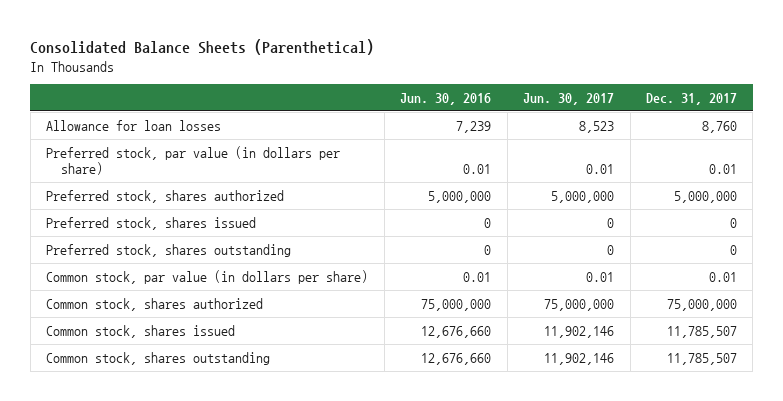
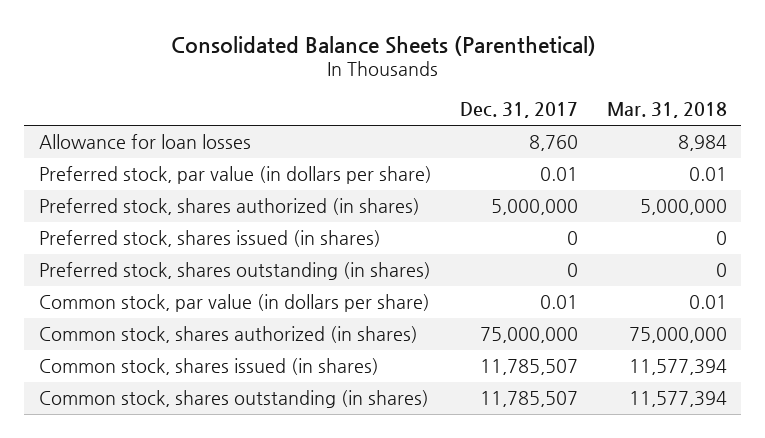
- | Jun. 30, 2016 | Jun. 30, 2017 | Dec. 31, 2017
+ | Dec. 31, 2017 | Mar. 31, 2018
- Preferred stock, shares authorized | 5,000,000 | 5,000,000 | 5,000,000
- Preferred stock, shares issued | 0 | 0 | 0
- Preferred stock, shares outstanding | 0 | 0 | 0
+ Preferred stock, shares authorized (in shares) | 5,000,000 | 5,000,000
+ Preferred stock, shares issued (in shares) | 0 | 0
+ Preferred stock, shares outstanding (in shares) | 0 | 0
- Common stock, shares authorized | 75,000,000 | 75,000,000 | 75,000,000
- Common stock, shares issued | 12,676,660 | 11,902,146 | 11,785,507
- Common stock, shares outstanding | 12,676,660 | 11,902,146 | 11,785,507
+ Common stock, shares authorized (in shares) | 75,000,000 | 75,000,000
+ Common stock, shares issued (in shares) | 11,785,507 | 11,577,394
+ Common stock, shares outstanding (in shares) | 11,785,507 | 11,577,394

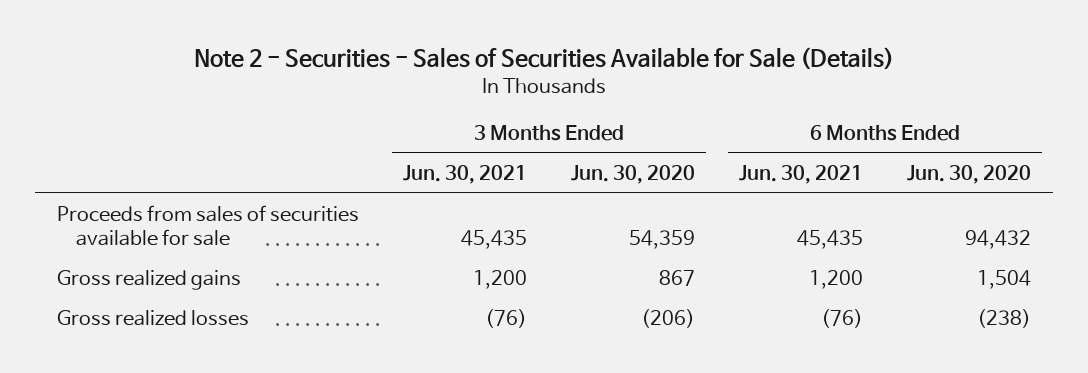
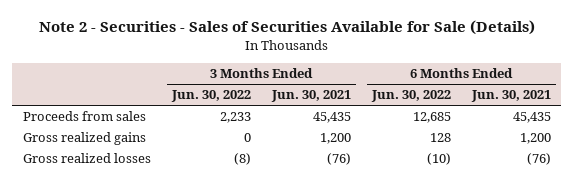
- | 3 Months Ended Jun. 30, 2021 | 3 Months Ended Jun. 30, 2020 | 6 Months Ended Jun. 30, 2021 | 6 Months Ended Jun. 30, 2020
+ | 3 Months Ended Jun. 30, 2022 | 3 Months Ended Jun. 30, 2021 | 6 Months Ended Jun. 30, 2022 | 6 Months Ended Jun. 30, 2021
- Proceeds from sales of securities available for sale | 45,435 | 54,359 | 45,435 | 94,432
+ Proceeds from sales | 2,233 | 45,435 | 12,685 | 45,435

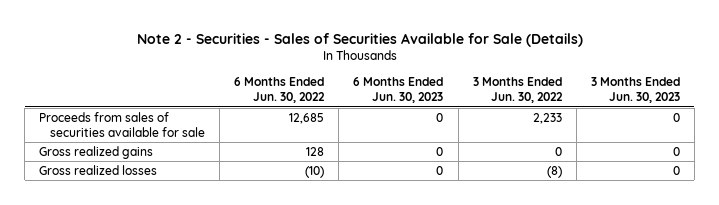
- | 3 Months Ended Jun. 30, 2022 | 3 Months Ended Jun. 30, 2021 | 6 Months Ended Jun. 30, 2022 | 6 Months Ended Jun. 30, 2021
+ | 6 Months Ended Jun. 30, 2022 | 6 Months Ended Jun. 30, 2023 | 3 Months Ended Jun. 30, 2022 | 3 Months Ended Jun. 30, 2023
- Proceeds from sales | 2,233 | 45,435 | 12,685 | 45,435
+ Proceeds from sales of securities available for sale | 12,685 | 0 | 2,233 | 0

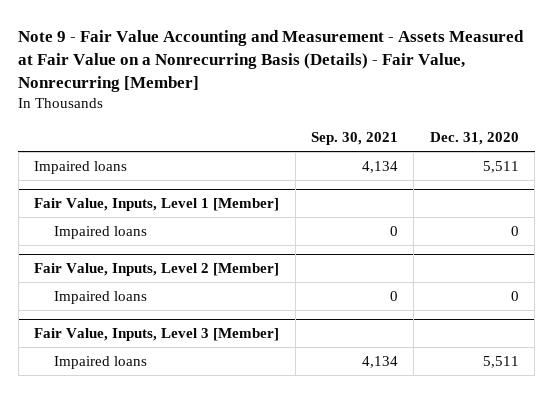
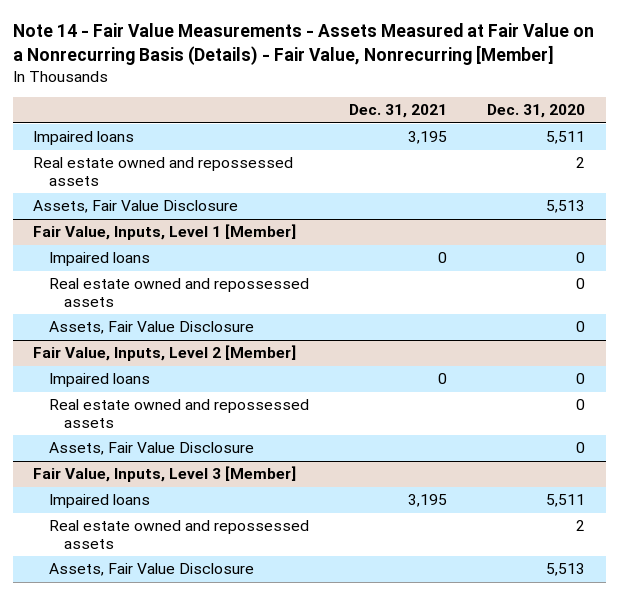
- Note 9 - Fair Value Accounting and Measurement - Assets Measured at Fair Value on a Nonrecurring Basis (Details) - Fair Value, Nonrecurring [Member]
+ Note 14 - Fair Value Measurements - Assets Measured at Fair Value on a Nonrecurring Basis (Details) - Fair Value, Nonrecurring [Member]
- | Sep. 30, 2021 | Dec. 31, 2020
+ | Dec. 31, 2021 | Dec. 31, 2020
+ Real estate owned and repossessed assets | | 2
+ Assets, Fair Value Disclosure | | 5,513
@ Fair Value, Inputs, Level 1 [Member]
+ Real estate owned and repossessed assets | | 0
+ Assets, Fair Value Disclosure | | 0
@ Fair Value, Inputs, Level 2 [Member]
+ Real estate owned and repossessed assets | | 0
+ Assets, Fair Value Disclosure | | 0
@ Fair Value, Inputs, Level 3 [Member]
+ Real estate owned and repossessed assets | | 2
+ Assets, Fair Value Disclosure | | 5,513

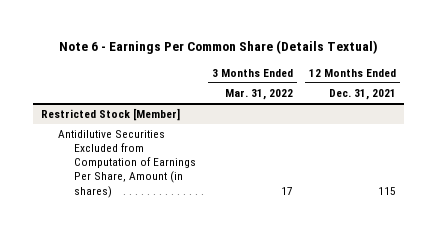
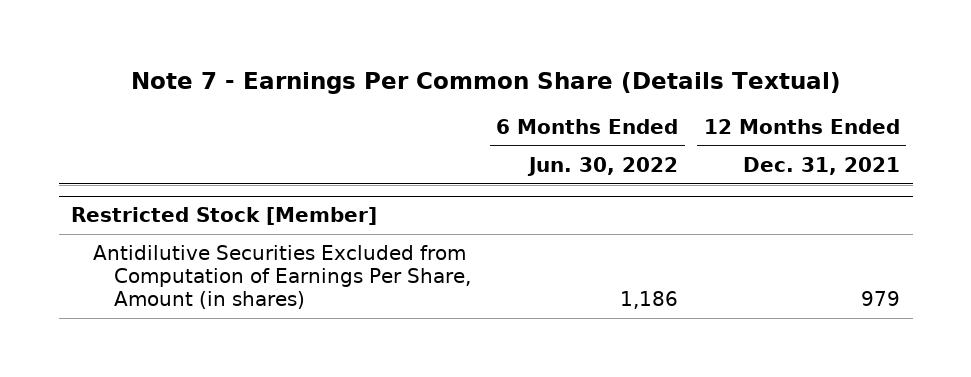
- Note 6 - Earnings Per Common Share (Details Textual)
+ Note 7 - Earnings Per Common Share (Details Textual)
- | 3 Months Ended Mar. 31, 2022 | 12 Months Ended Dec. 31, 2021
+ | 6 Months Ended Jun. 30, 2022 | 12 Months Ended Dec. 31, 2021
@ Restricted Stock [Member]
- Antidilutive Securities Excluded from Computation of Earnings Per Share, Amount (in shares) | 17 | 115
+ Antidilutive Securities Excluded from Computation of Earnings Per Share, Amount (in shares) | 1,186 | 979

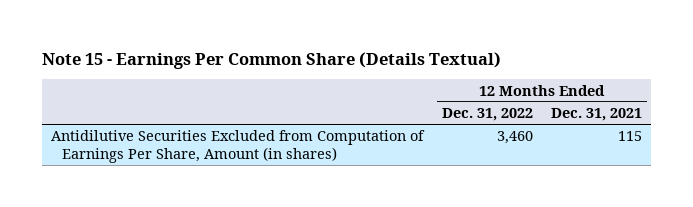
- Note 7 - Earnings Per Common Share (Details Textual)
+ Note 15 - Earnings Per Common Share (Details Textual)
- | 6 Months Ended Jun. 30, 2022 | 12 Months Ended Dec. 31, 2021
+ | 12 Months Ended Dec. 31, 2022 | 12 Months Ended Dec. 31, 2021
- Restricted Stock [Member]
- Antidilutive Securities Excluded from Computation of Earnings Per Share, Amount (in shares) | 1,186 | 979
+ Antidilutive Securities Excluded from Computation of Earnings Per Share, Amount (in shares) | 3,460 | 115

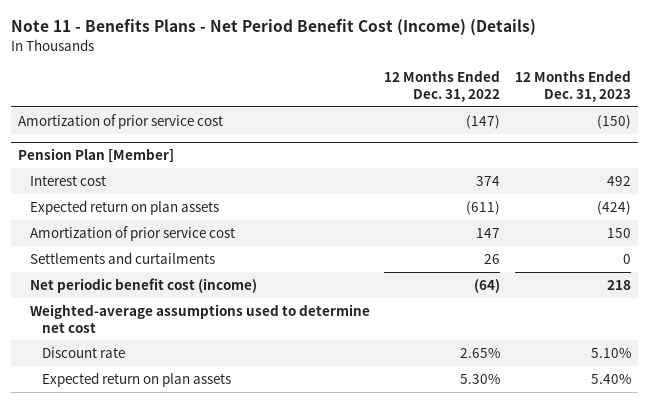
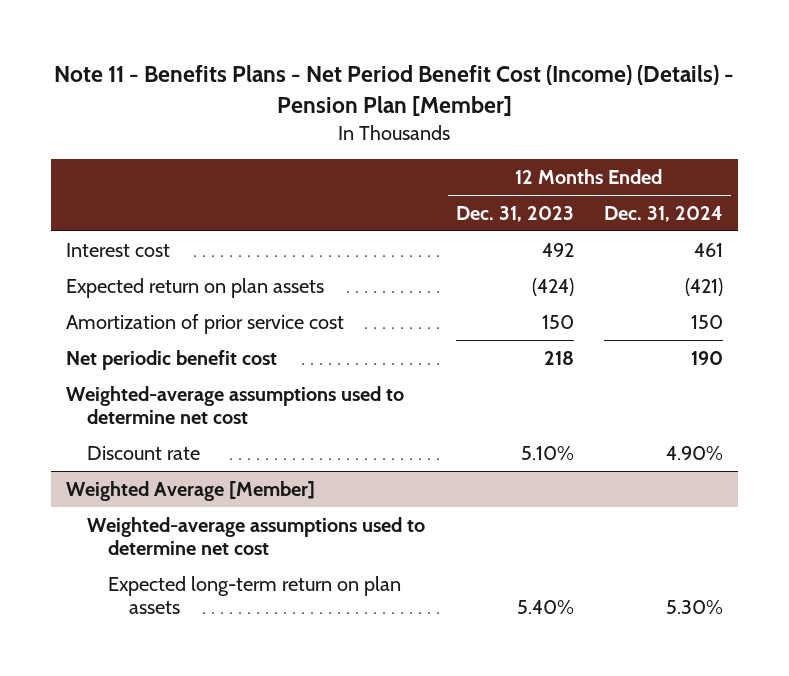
- Note 11 - Benefits Plans - Net Period Benefit Cost (Income) (Details)
+ Note 11 - Benefits Plans - Net Period Benefit Cost (Income) (Details) - Pension Plan [Member]
- | 12 Months Ended Dec. 31, 2022 | 12 Months Ended Dec. 31, 2023
+ | 12 Months Ended Dec. 31, 2023 | 12 Months Ended Dec. 31, 2024
- Amortization of prior service cost | (147) | (150)
- Pension Plan [Member]
- Settlements and curtailments | 26 | 0
- Net periodic benefit cost (income) | (64) | 218
+ Net periodic benefit cost | 218 | 190
- Expected return on plan assets | 5.30% | 5.40%
+ Weighted Average [Member]
+ Weighted-average assumptions used to determine net cost
+ Expected long-term return on plan assets | 5.40% | 5.30%

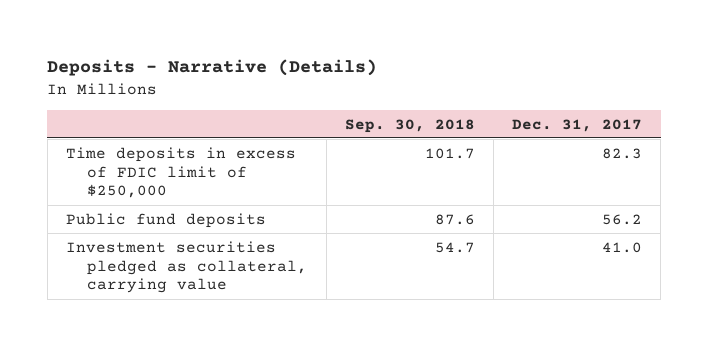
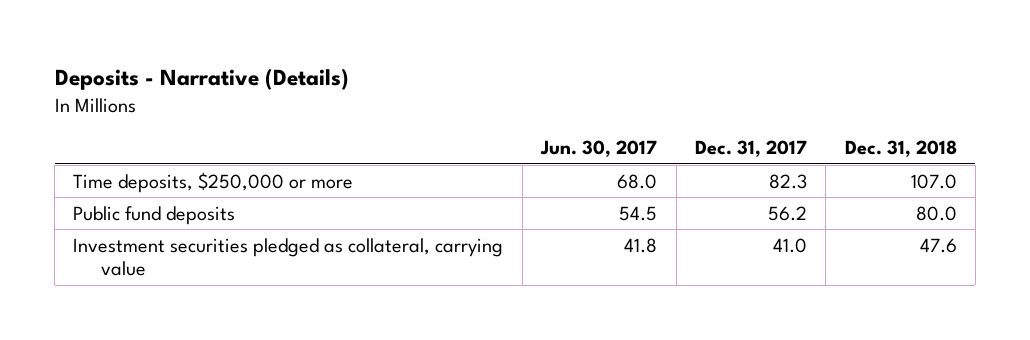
- | Sep. 30, 2018 | Dec. 31, 2017
+ | Jun. 30, 2017 | Dec. 31, 2017 | Dec. 31, 2018
- Time deposits in excess of FDIC limit of $250,000 | 101.7 | 82.3
+ Time deposits, $250,000 or more | 68.0 | 82.3 | 107.0

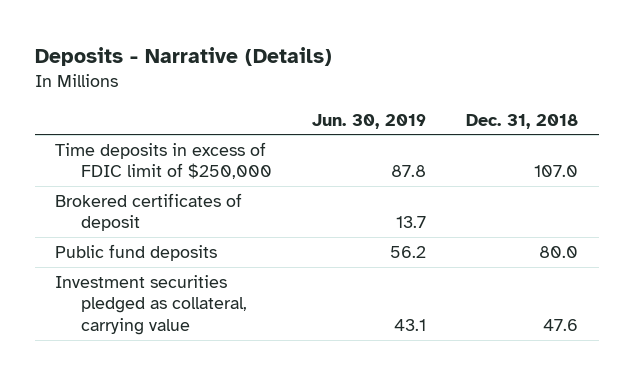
- | Jun. 30, 2017 | Dec. 31, 2017 | Dec. 31, 2018
+ | Jun. 30, 2019 | Dec. 31, 2018
- Time deposits, $250,000 or more | 68.0 | 82.3 | 107.0
+ Time deposits in excess of FDIC limit of $250,000 | 87.8 | 107.0
+ Brokered certificates of deposit | 13.7 |

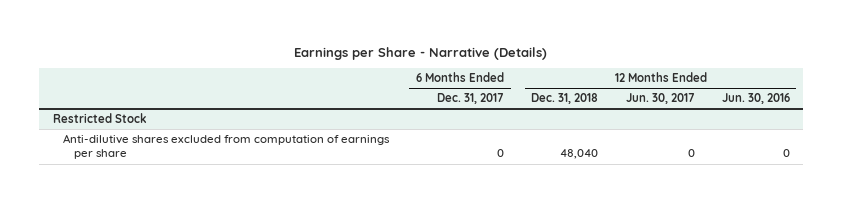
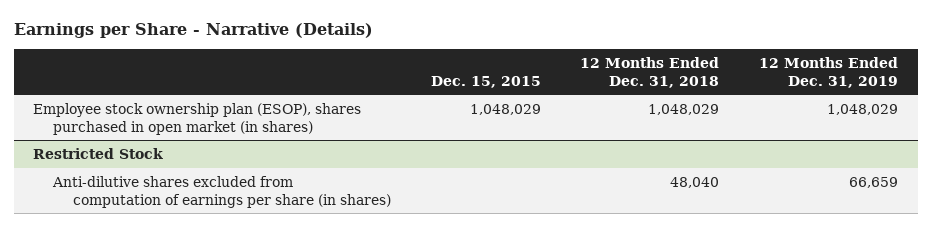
- | 6 Months Ended Dec. 31, 2017 | 12 Months Ended Dec. 31, 2018 | 12 Months Ended Jun. 30, 2017 | 12 Months Ended Jun. 30, 2016
+ | Dec. 15, 2015 | 12 Months Ended Dec. 31, 2018 | 12 Months Ended Dec. 31, 2019
+ Employee stock ownership plan (ESOP), shares purchased in open market (in shares) | 1,048,029 | 1,048,029 | 1,048,029
@ Restricted Stock
- Anti-dilutive shares excluded from computation of earnings per share | 0 | 48,040 | 0 | 0
+ Anti-dilutive shares excluded from computation of earnings per share (in shares) | | 48,040 | 66,659

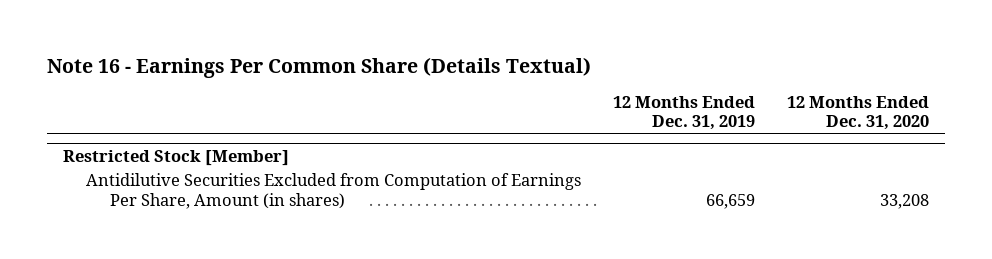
- Earnings per Share - Narrative (Details)
+ Note 16 - Earnings Per Common Share (Details Textual)
- | Dec. 15, 2015 | 12 Months Ended Dec. 31, 2018 | 12 Months Ended Dec. 31, 2019
+ | 12 Months Ended Dec. 31, 2019 | 12 Months Ended Dec. 31, 2020
- Employee stock ownership plan (ESOP), shares purchased in open market (in shares) | 1,048,029 | 1,048,029 | 1,048,029
- Restricted Stock
- Anti-dilutive shares excluded from computation of earnings per share (in shares) | | 48,040 | 66,659
+ Restricted Stock [Member]
+ Antidilutive Securities Excluded from Computation of Earnings Per Share, Amount (in shares) | 66,659 | 33,208

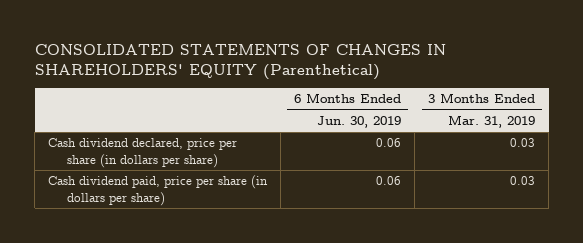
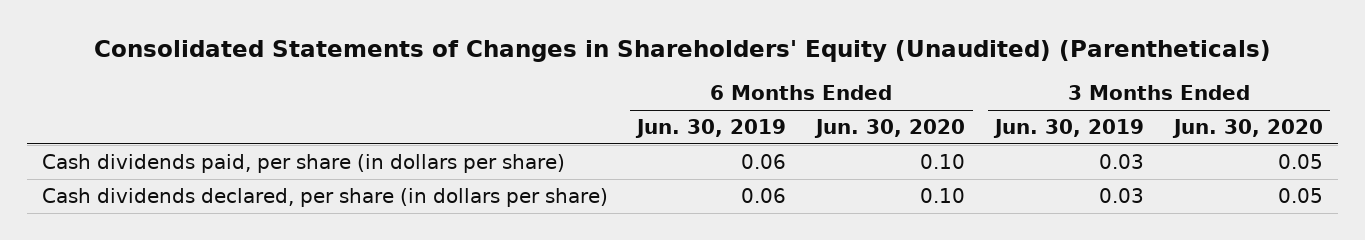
- CONSOLIDATED STATEMENTS OF CHANGES IN SHAREHOLDERS' EQUITY (Parenthetical)
+ Consolidated Statements of Changes in Shareholders' Equity (Unaudited) (Parentheticals)
- | 6 Months Ended Jun. 30, 2019 | 3 Months Ended Mar. 31, 2019
+ | 6 Months Ended Jun. 30, 2019 | 6 Months Ended Jun. 30, 2020 | 3 Months Ended Jun. 30, 2019 | 3 Months Ended Jun. 30, 2020
- Cash dividend declared, price per share (in dollars per share) | 0.06 | 0.03
- Cash dividend paid, price per share (in dollars per share) | 0.06 | 0.03
+ Cash dividends paid, per share (in dollars per share) | 0.06 | 0.10 | 0.03 | 0.05
+ Cash dividends declared, per share (in dollars per share) | 0.06 | 0.10 | 0.03 | 0.05

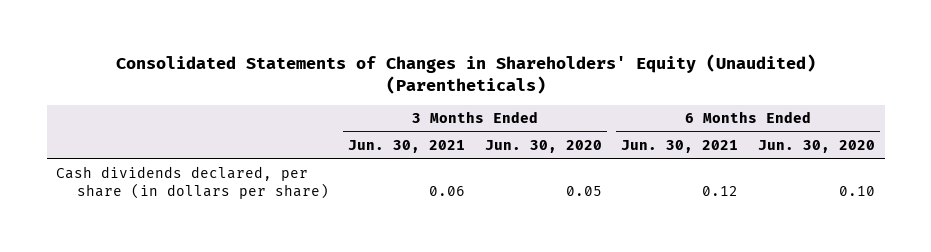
- | 6 Months Ended Jun. 30, 2019 | 6 Months Ended Jun. 30, 2020 | 3 Months Ended Jun. 30, 2019 | 3 Months Ended Jun. 30, 2020
+ | 3 Months Ended Jun. 30, 2021 | 3 Months Ended Jun. 30, 2020 | 6 Months Ended Jun. 30, 2021 | 6 Months Ended Jun. 30, 2020
- Cash dividends paid, per share (in dollars per share) | 0.06 | 0.10 | 0.03 | 0.05

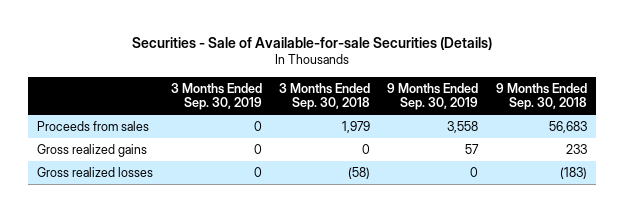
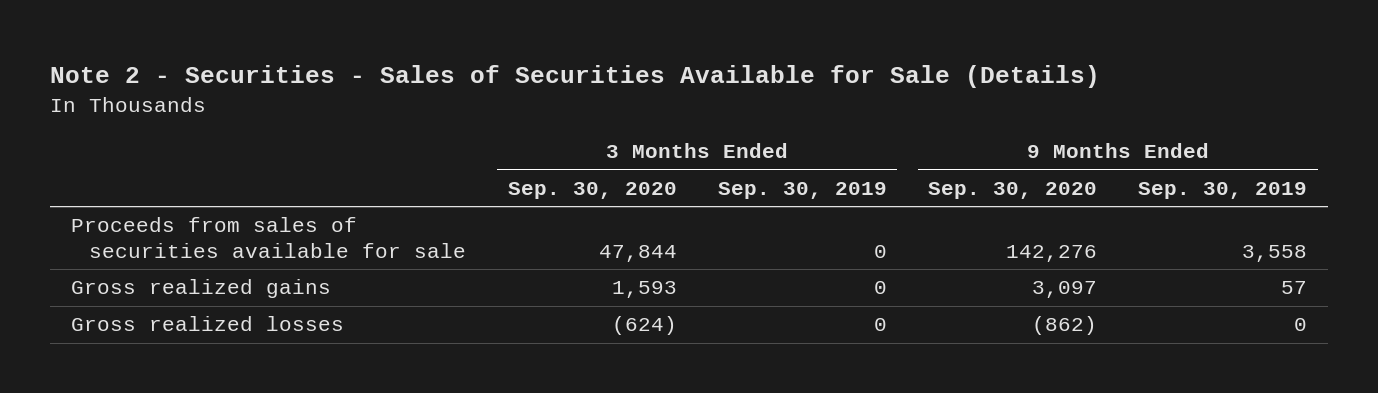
- Securities - Sale of Available-for-sale Securities (Details)
+ Note 2 - Securities - Sales of Securities Available for Sale (Details)
- | 3 Months Ended Sep. 30, 2019 | 3 Months Ended Sep. 30, 2018 | 9 Months Ended Sep. 30, 2019 | 9 Months Ended Sep. 30, 2018
+ | 3 Months Ended Sep. 30, 2020 | 3 Months Ended Sep. 30, 2019 | 9 Months Ended Sep. 30, 2020 | 9 Months Ended Sep. 30, 2019
- Proceeds from sales | 0 | 1,979 | 3,558 | 56,683
+ Proceeds from sales of securities available for sale | 47,844 | 0 | 142,276 | 3,558

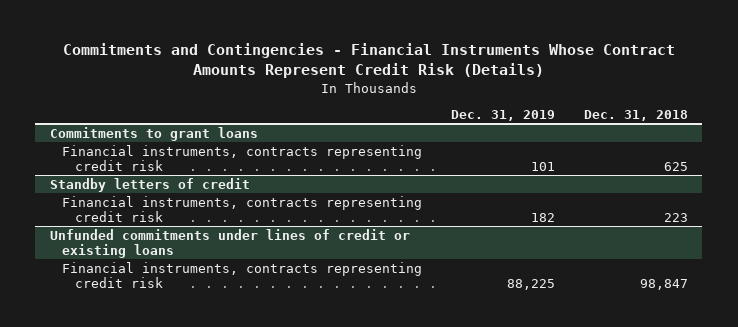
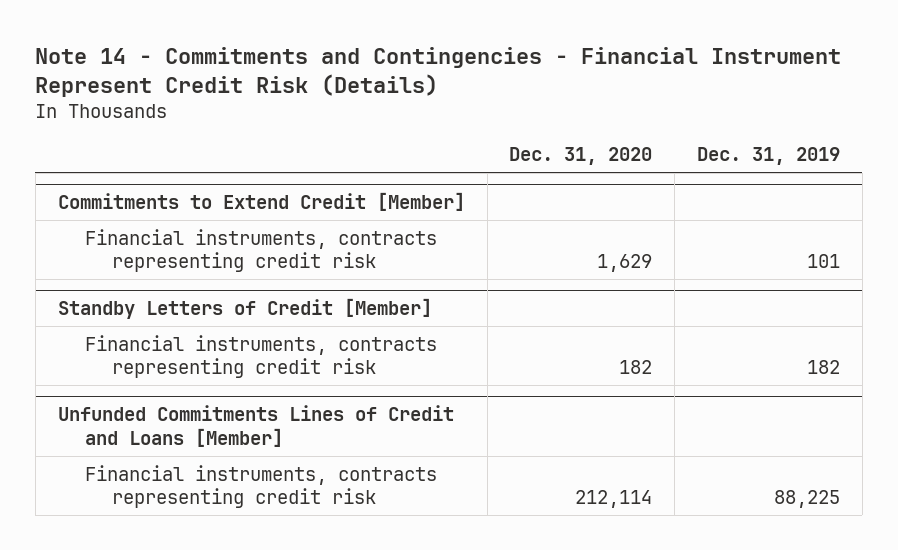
- Commitments and Contingencies - Financial Instruments Whose Contract Amounts Represent Credit Risk (Details)
+ Note 14 - Commitments and Contingencies - Financial Instrument Represent Credit Risk (Details)
- | Dec. 31, 2019 | Dec. 31, 2018
+ | Dec. 31, 2020 | Dec. 31, 2019
- Commitments to grant loans
+ Commitments to Extend Credit [Member]
- Standby letters of credit
+ Standby Letters of Credit [Member]
- Unfunded commitments under lines of credit or existing loans
+ Unfunded Commitments Lines of Credit and Loans [Member]

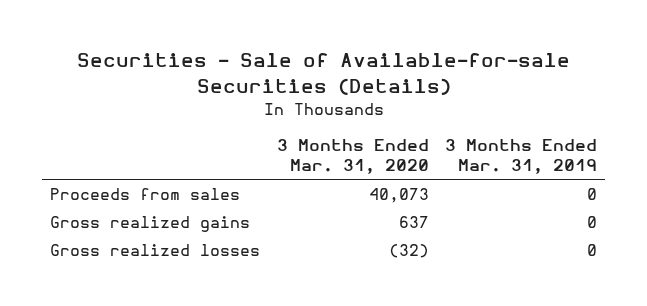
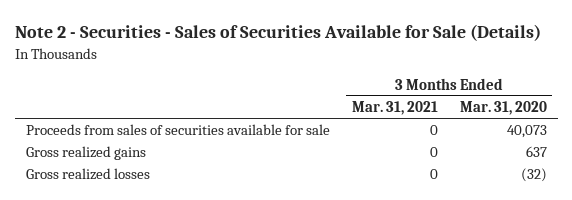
- Securities - Sale of Available-for-sale Securities (Details)
+ Note 2 - Securities - Sales of Securities Available for Sale (Details)
- | 3 Months Ended Mar. 31, 2020 | 3 Months Ended Mar. 31, 2019
+ | 3 Months Ended Mar. 31, 2021 | 3 Months Ended Mar. 31, 2020
- Proceeds from sales | 40,073 | 0
+ Proceeds from sales of securities available for sale | 0 | 40,073

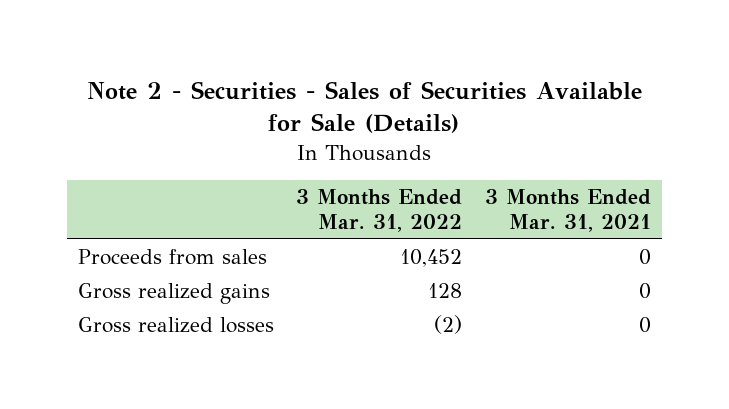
- | 3 Months Ended Mar. 31, 2021 | 3 Months Ended Mar. 31, 2020
+ | 3 Months Ended Mar. 31, 2022 | 3 Months Ended Mar. 31, 2021
- Proceeds from sales of securities available for sale | 0 | 40,073
+ Proceeds from sales | 10,452 | 0

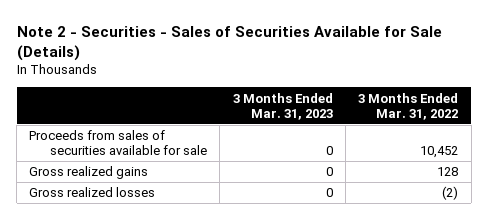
- | 3 Months Ended Mar. 31, 2022 | 3 Months Ended Mar. 31, 2021
+ | 3 Months Ended Mar. 31, 2023 | 3 Months Ended Mar. 31, 2022
- Proceeds from sales | 10,452 | 0
+ Proceeds from sales of securities available for sale | 0 | 10,452

